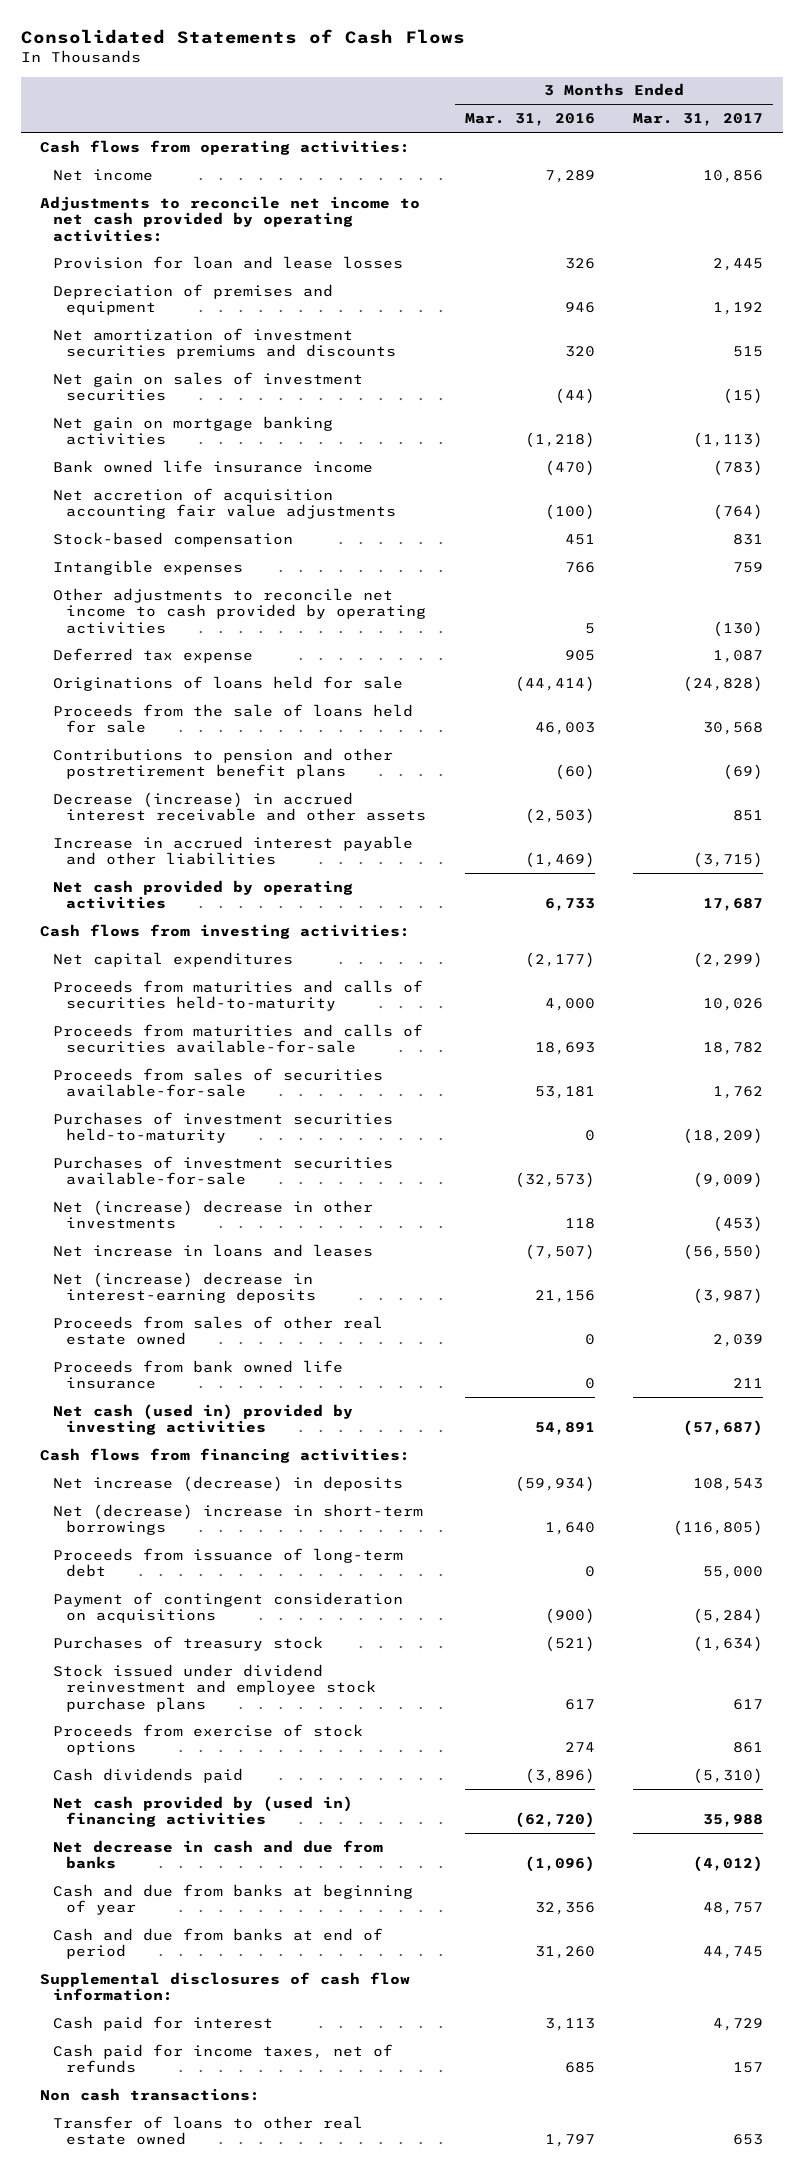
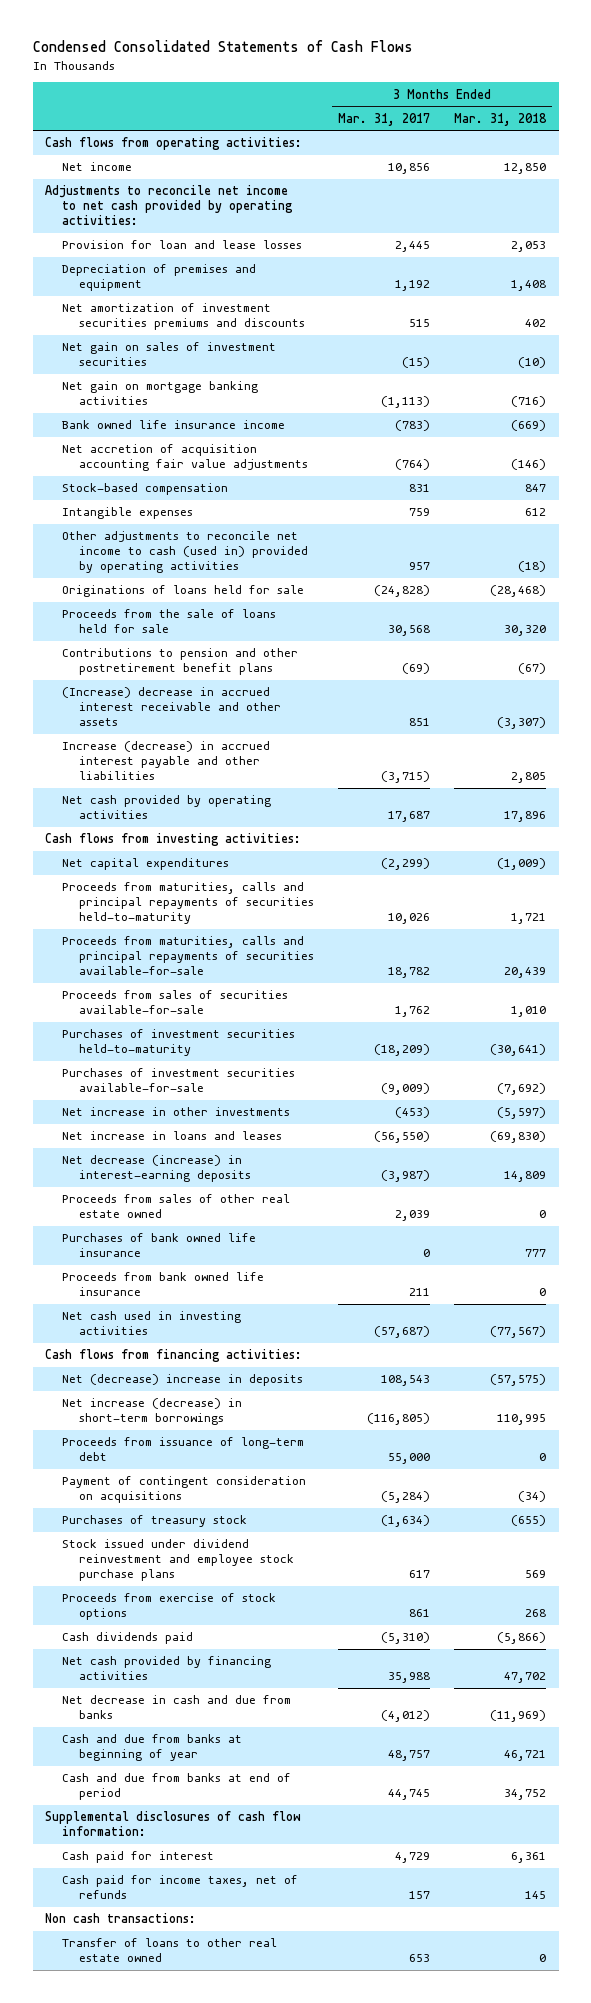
- Consolidated Statements of Cash Flows
+ Condensed Consolidated Statements of Cash Flows
- | 3 Months Ended Mar. 31, 2016 | 3 Months Ended Mar. 31, 2017
+ | 3 Months Ended Mar. 31, 2017 | 3 Months Ended Mar. 31, 2018
- Other adjustments to reconcile net income to cash provided by operating activities | 5 | (130)
- Deferred tax expense | 905 | 1,087
+ Other adjustments to reconcile net income to cash (used in) provided by operating activities | 957 | (18)
- Decrease (increase) in accrued interest receivable and other assets | (2,503) | 851
- Increase in accrued interest payable and other liabilities | (1,469) | (3,715)
+ (Increase) decrease in accrued interest receivable and other assets | 851 | (3,307)
+ Increase (decrease) in accrued interest payable and other liabilities | (3,715) | 2,805
- Proceeds from maturities and calls of securities held-to-maturity | 4,000 | 10,026
- Proceeds from maturities and calls of securities available-for-sale | 18,693 | 18,782
+ Proceeds from maturities, calls and principal repayments of securities held-to-maturity | 10,026 | 1,721
+ Proceeds from maturities, calls and principal repayments of securities available-for-sale | 18,782 | 20,439
- Net (increase) decrease in other investments | 118 | (453)
+ Net increase in other investments | (453) | (5,597)
- Net (increase) decrease in interest-earning deposits | 21,156 | (3,987)
+ Net decrease (increase) in interest-earning deposits | (3,987) | 14,809
+ Purchases of bank owned life insurance | 0 | 777
- Net cash (used in) provided by investing activities | 54,891 | (57,687)
+ Net cash used in investing activities | (57,687) | (77,567)
- Net increase (decrease) in deposits | (59,934) | 108,543
- Net (decrease) increase in short-term borrowings | 1,640 | (116,805)
+ Net (decrease) increase in deposits | 108,543 | (57,575)
+ Net increase (decrease) in short-term borrowings | (116,805) | 110,995
- Net cash provided by (used in) financing activities | (62,720) | 35,988
+ Net cash provided by financing activities | 35,988 | 47,702

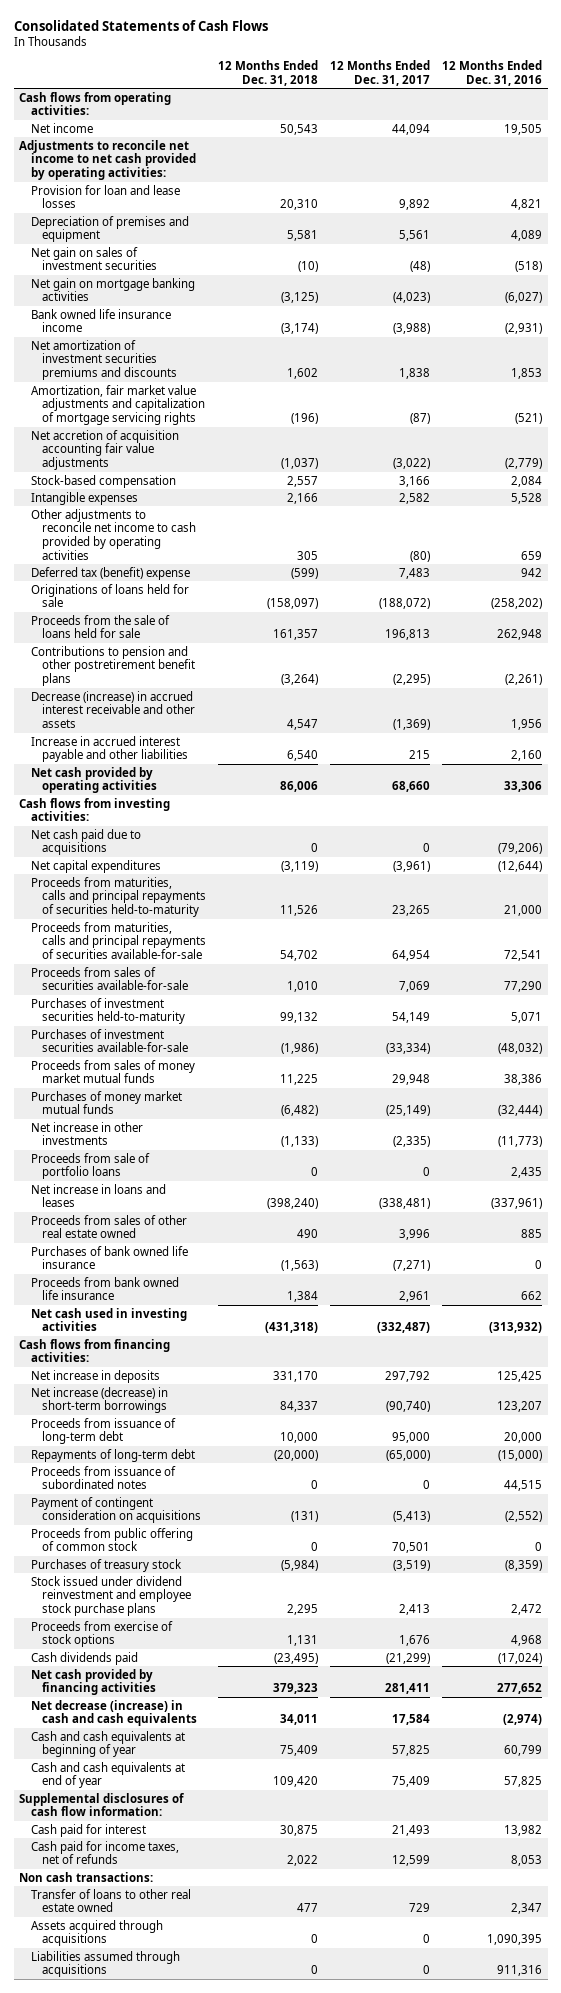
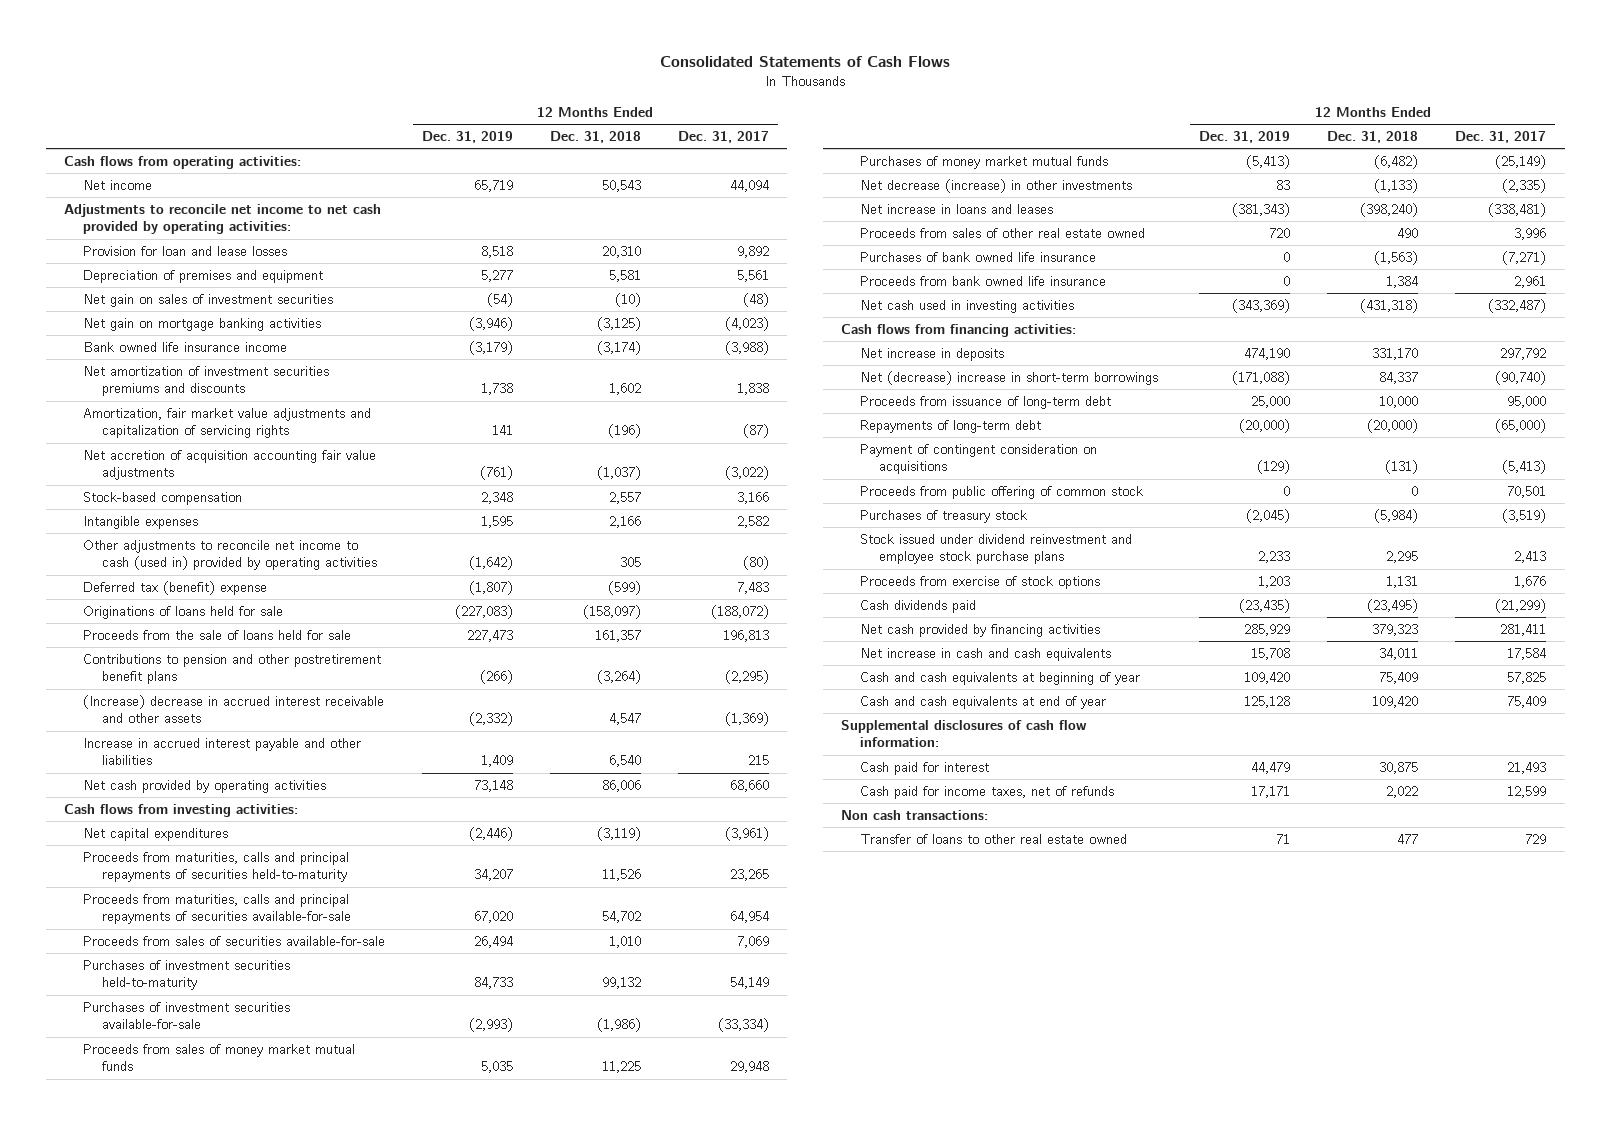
- | 12 Months Ended Dec. 31, 2018 | 12 Months Ended Dec. 31, 2017 | 12 Months Ended Dec. 31, 2016
+ | 12 Months Ended Dec. 31, 2019 | 12 Months Ended Dec. 31, 2018 | 12 Months Ended Dec. 31, 2017
- Amortization, fair market value adjustments and capitalization of mortgage servicing rights | (196) | (87) | (521)
+ Amortization, fair market value adjustments and capitalization of servicing rights | 141 | (196) | (87)
- Other adjustments to reconcile net income to cash provided by operating activities | 305 | (80) | 659
+ Other adjustments to reconcile net income to cash (used in) provided by operating activities | (1,642) | 305 | (80)
- Decrease (increase) in accrued interest receivable and other assets | 4,547 | (1,369) | 1,956
+ (Increase) decrease in accrued interest receivable and other assets | (2,332) | 4,547 | (1,369)
- Net cash paid due to acquisitions | 0 | 0 | (79,206)
- Net increase in other investments | (1,133) | (2,335) | (11,773)
- Proceeds from sale of portfolio loans | 0 | 0 | 2,435
+ Net decrease (increase) in other investments | 83 | (1,133) | (2,335)
- Net increase (decrease) in short-term borrowings | 84,337 | (90,740) | 123,207
+ Net (decrease) increase in short-term borrowings | (171,088) | 84,337 | (90,740)
- Proceeds from issuance of subordinated notes | 0 | 0 | 44,515
- Net decrease (increase) in cash and cash equivalents | 34,011 | 17,584 | (2,974)
+ Net increase in cash and cash equivalents | 15,708 | 34,011 | 17,584
- Assets acquired through acquisitions | 0 | 0 | 1,090,395
- Liabilities assumed through acquisitions | 0 | 0 | 911,316

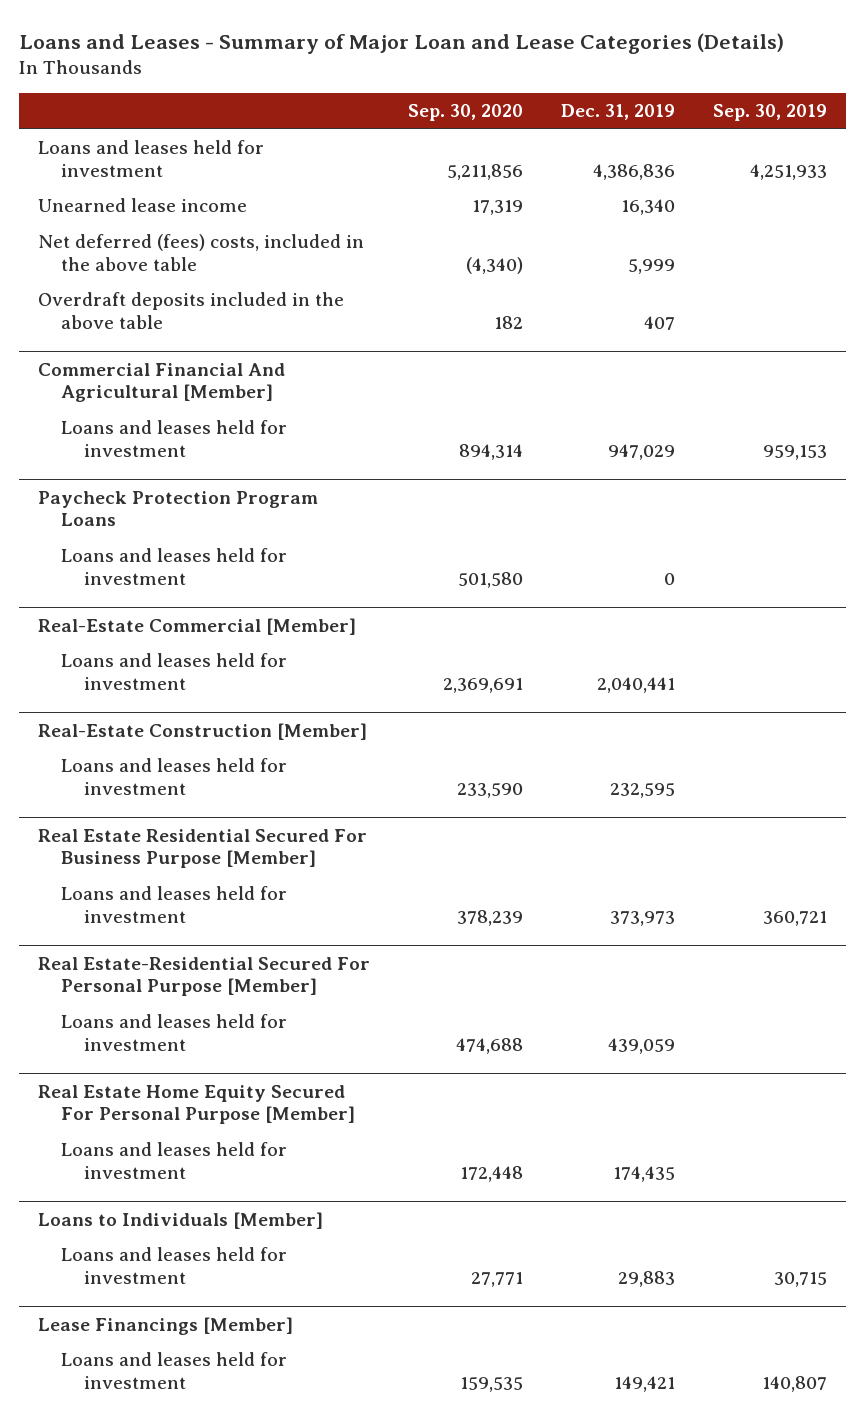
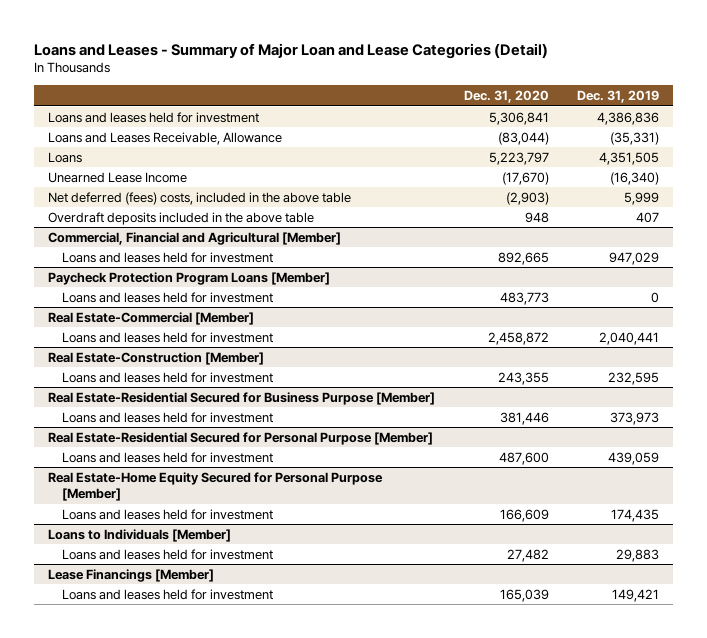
- Loans and Leases - Summary of Major Loan and Lease Categories (Details)
+ Loans and Leases - Summary of Major Loan and Lease Categories (Detail)
- | Sep. 30, 2020 | Dec. 31, 2019 | Sep. 30, 2019
+ | Dec. 31, 2020 | Dec. 31, 2019
- Unearned lease income | 17,319 | 16,340 |
+ Loans and Leases Receivable, Allowance | (83,044) | (35,331)
+ Loans | 5,223,797 | 4,351,505
+ Unearned Lease Income | (17,670) | (16,340)
- Commercial Financial And Agricultural [Member]
+ Commercial, Financial and Agricultural [Member]
- Paycheck Protection Program Loans
+ Paycheck Protection Program Loans [Member]
- Real-Estate Commercial [Member]
+ Real Estate-Commercial [Member]
- Real-Estate Construction [Member]
+ Real Estate-Construction [Member]
- Real Estate Residential Secured For Business Purpose [Member]
+ Real Estate-Residential Secured for Business Purpose [Member]
- Real Estate-Residential Secured For Personal Purpose [Member]
+ Real Estate-Residential Secured for Personal Purpose [Member]
- Real Estate Home Equity Secured For Personal Purpose [Member]
+ Real Estate-Home Equity Secured for Personal Purpose [Member]

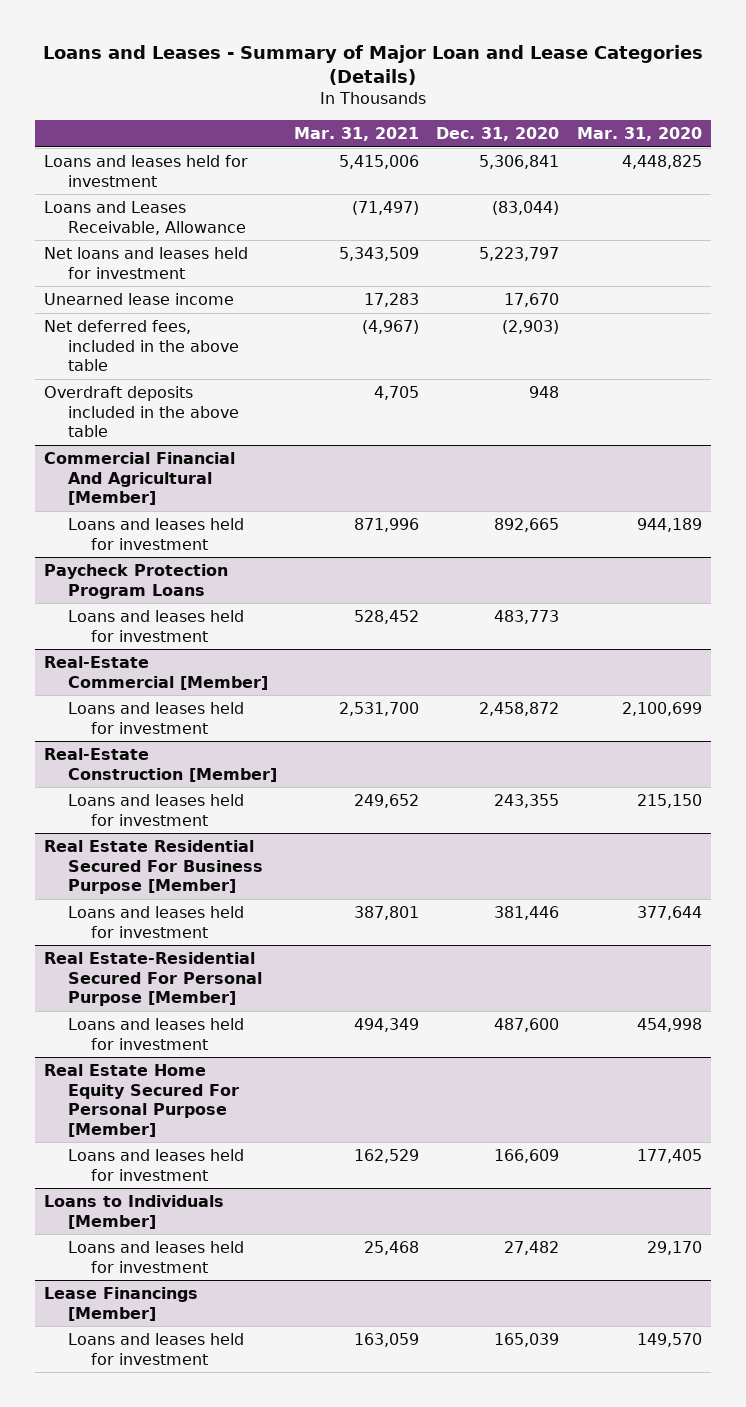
- Loans and Leases - Summary of Major Loan and Lease Categories (Detail)
+ Loans and Leases - Summary of Major Loan and Lease Categories (Details)
- | Dec. 31, 2020 | Dec. 31, 2019
+ | Mar. 31, 2021 | Dec. 31, 2020 | Mar. 31, 2020
- Loans | 5,223,797 | 4,351,505
- Unearned Lease Income | (17,670) | (16,340)
- Net deferred (fees) costs, included in the above table | (2,903) | 5,999
+ Net loans and leases held for investment | 5,343,509 | 5,223,797 |
+ Unearned lease income | 17,283 | 17,670 |
+ Net deferred fees, included in the above table | (4,967) | (2,903) |
- Commercial, Financial and Agricultural [Member]
+ Commercial Financial And Agricultural [Member]
- Paycheck Protection Program Loans [Member]
+ Paycheck Protection Program Loans
- Real Estate-Commercial [Member]
+ Real-Estate Commercial [Member]
- Real Estate-Construction [Member]
+ Real-Estate Construction [Member]
- Real Estate-Residential Secured for Business Purpose [Member]
+ Real Estate Residential Secured For Business Purpose [Member]
- Real Estate-Residential Secured for Personal Purpose [Member]
+ Real Estate-Residential Secured For Personal Purpose [Member]
- Real Estate-Home Equity Secured for Personal Purpose [Member]
+ Real Estate Home Equity Secured For Personal Purpose [Member]

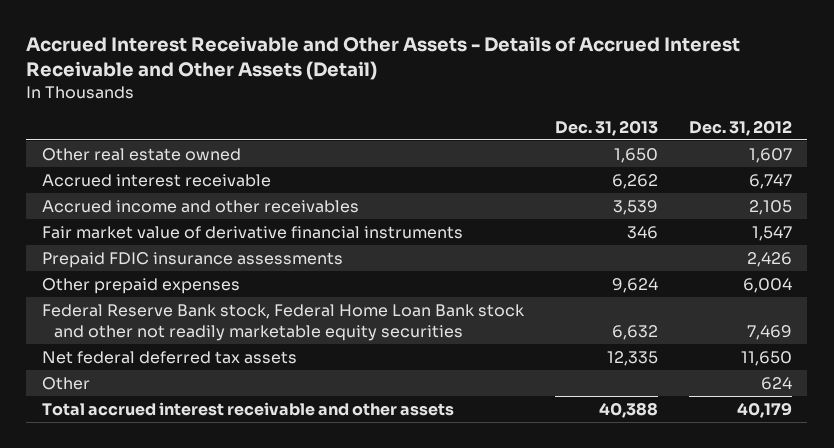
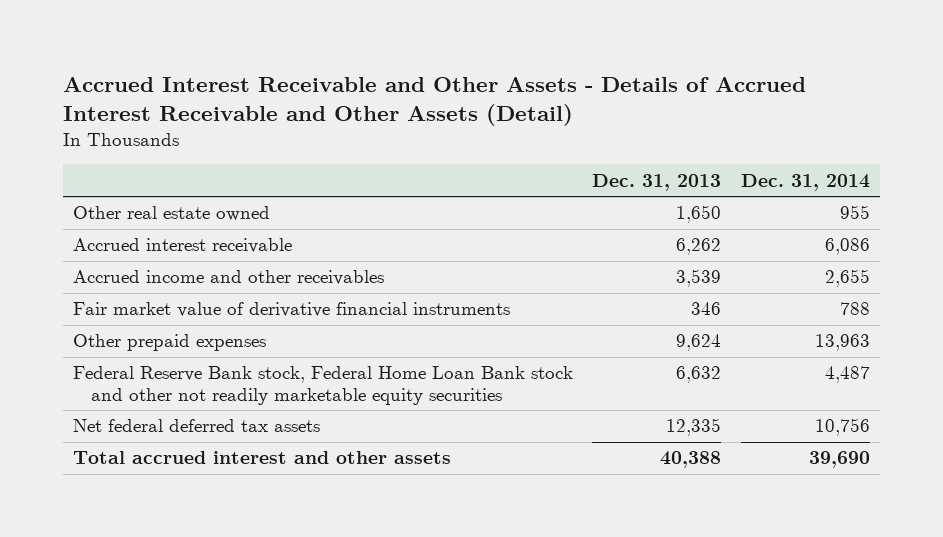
- | Dec. 31, 2013 | Dec. 31, 2012
+ | Dec. 31, 2013 | Dec. 31, 2014
- Prepaid FDIC insurance assessments | | 2,426
- Other | | 624
- Total accrued interest receivable and other assets | 40,388 | 40,179
+ Total accrued interest and other assets | 40,388 | 39,690

